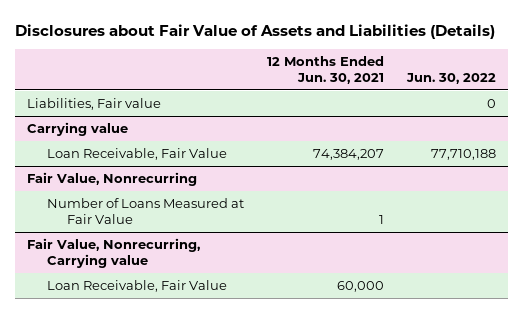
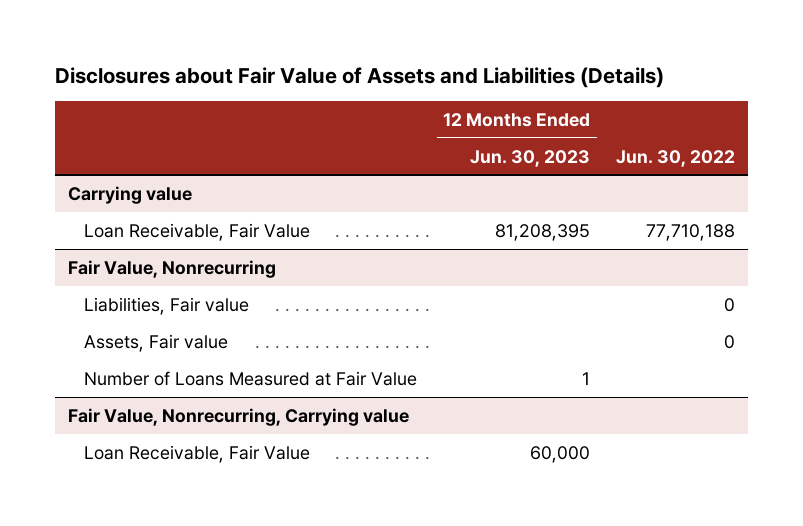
- | 12 Months Ended Jun. 30, 2021 | Jun. 30, 2022
+ | 12 Months Ended Jun. 30, 2023 | Jun. 30, 2022
- Liabilities, Fair value | | 0
@ Fair Value, Nonrecurring
+ Liabilities, Fair value | | 0
+ Assets, Fair value | | 0

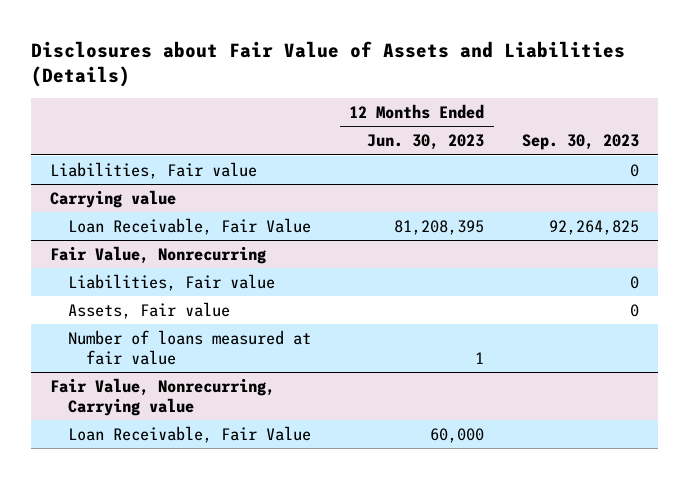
- | 12 Months Ended Jun. 30, 2023 | Jun. 30, 2022
+ | 12 Months Ended Jun. 30, 2023 | Sep. 30, 2023
+ Liabilities, Fair value | | 0
@ Fair Value, Nonrecurring
- Number of Loans Measured at Fair Value | 1 |
+ Number of loans measured at fair value | 1 |

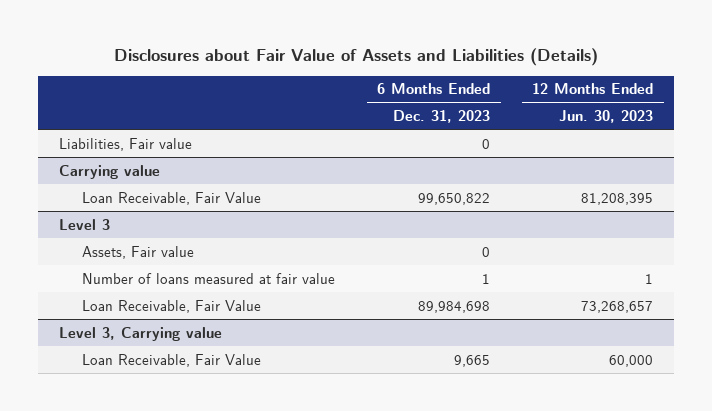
- | 12 Months Ended Jun. 30, 2023 | Sep. 30, 2023
+ | 6 Months Ended Dec. 31, 2023 | 12 Months Ended Jun. 30, 2023
- Fair Value, Nonrecurring
- Liabilities, Fair value | | 0
+ Level 3
- Fair Value, Nonrecurring, Carrying value
+ Loan Receivable, Fair Value | 89,984,698 | 73,268,657
+ Level 3, Carrying value

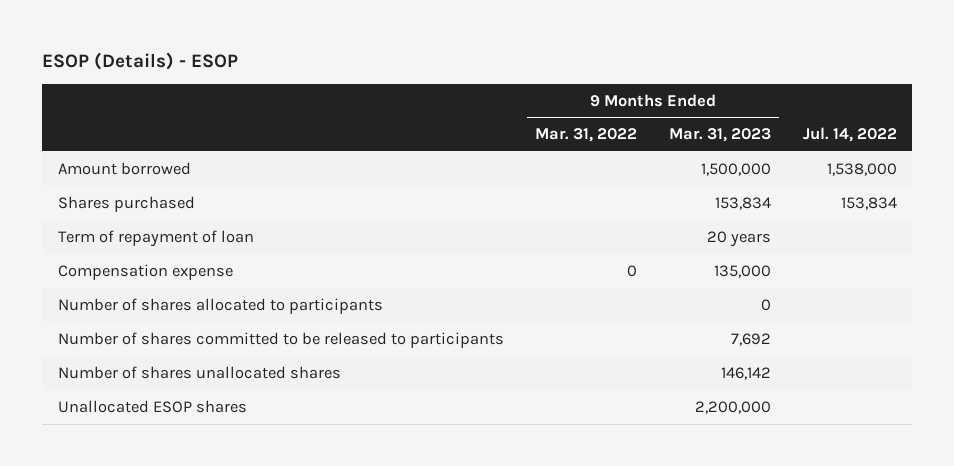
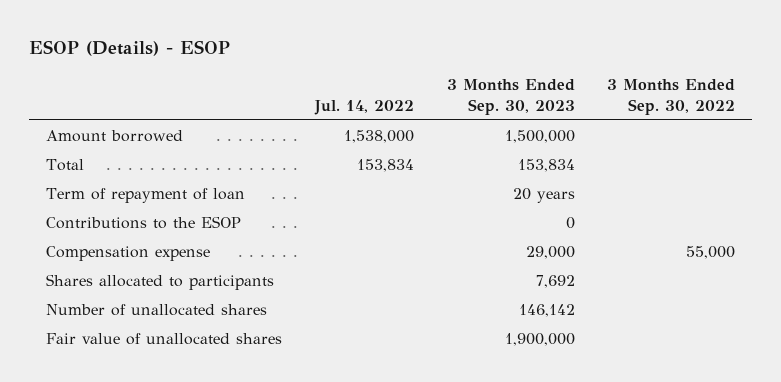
- | 9 Months Ended Mar. 31, 2022 | 9 Months Ended Mar. 31, 2023 | Jul. 14, 2022
+ | Jul. 14, 2022 | 3 Months Ended Sep. 30, 2023 | 3 Months Ended Sep. 30, 2022
- Shares purchased | | 153,834 | 153,834
+ Total | 153,834 | 153,834 |
+ Contributions to the ESOP | | 0 |
- Number of shares allocated to participants | | 0 |
- Number of shares committed to be released to participants | | 7,692 |
- Number of shares unallocated shares | | 146,142 |
- Unallocated ESOP shares | | 2,200,000 |
+ Shares allocated to participants | | 7,692 |
+ Number of unallocated shares | | 146,142 |
+ Fair value of unallocated shares | | 1,900,000 |

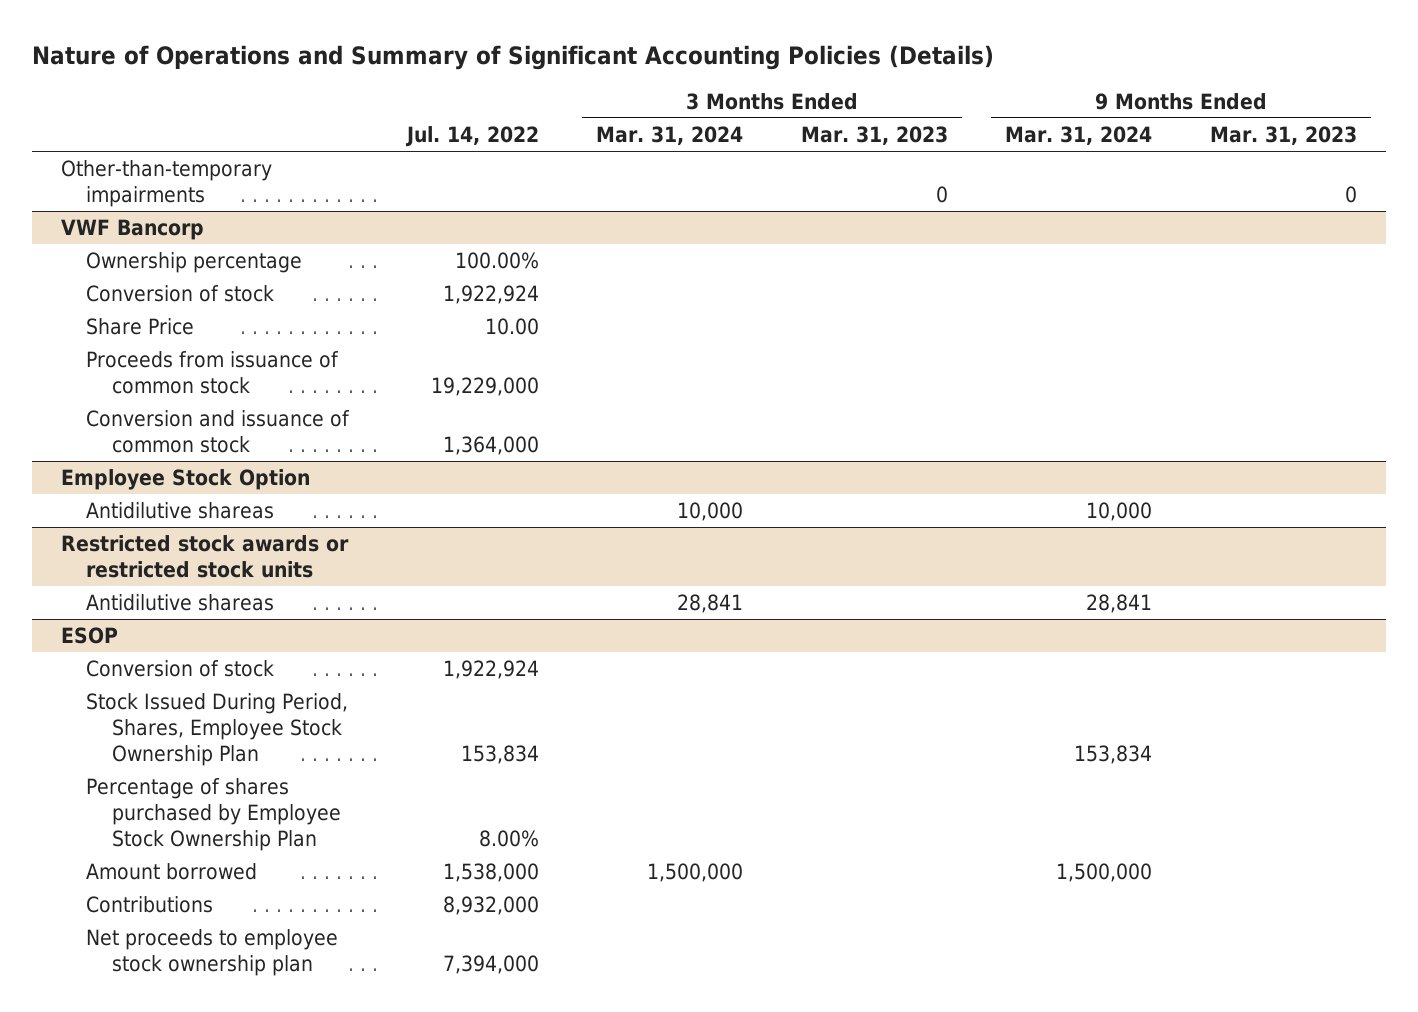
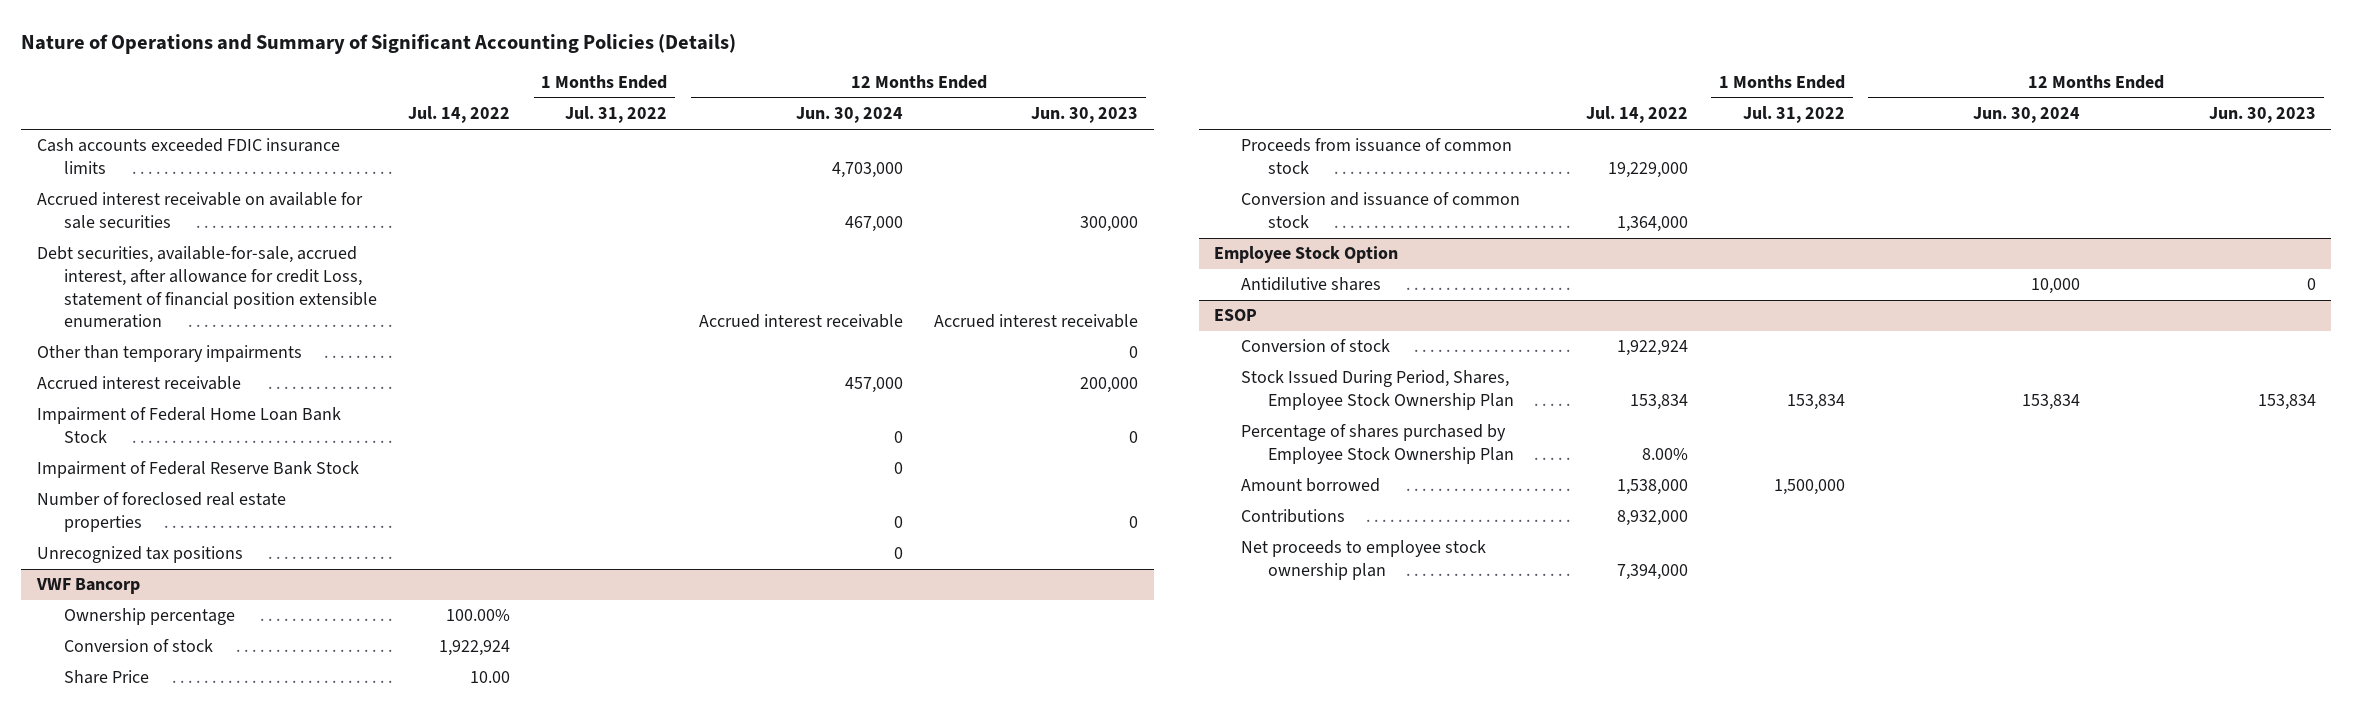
- | Jul. 14, 2022 | 3 Months Ended Mar. 31, 2024 | 3 Months Ended Mar. 31, 2023 | 9 Months Ended Mar. 31, 2024 | 9 Months Ended Mar. 31, 2023
+ | Jul. 14, 2022 | 1 Months Ended Jul. 31, 2022 | 12 Months Ended Jun. 30, 2024 | 12 Months Ended Jun. 30, 2023
- Other-than-temporary impairments | | | 0 | | 0
+ Cash accounts exceeded FDIC insurance limits | | | 4,703,000 |
+ Accrued interest receivable on available for sale securities | | | 467,000 | 300,000
+ Debt securities, available-for-sale, accrued interest, after allowance for credit Loss, statement of financial position extensible enumeration | | | Accrued interest receivable | Accrued interest receivable
+ Other than temporary impairments | | | | 0
+ Accrued interest receivable | | | 457,000 | 200,000
+ Impairment of Federal Home Loan Bank Stock | | | 0 | 0
+ Impairment of Federal Reserve Bank Stock | | | 0 |
+ Number of foreclosed real estate properties | | | 0 | 0
+ Unrecognized tax positions | | | 0 |
@ Employee Stock Option
- Antidilutive shareas | | 10,000 | | 10,000 |
- Restricted stock awards or restricted stock units
- Antidilutive shareas | | 28,841 | | 28,841 |
@ Employee Stock Option
+ Antidilutive shares | | | 10,000 | 0

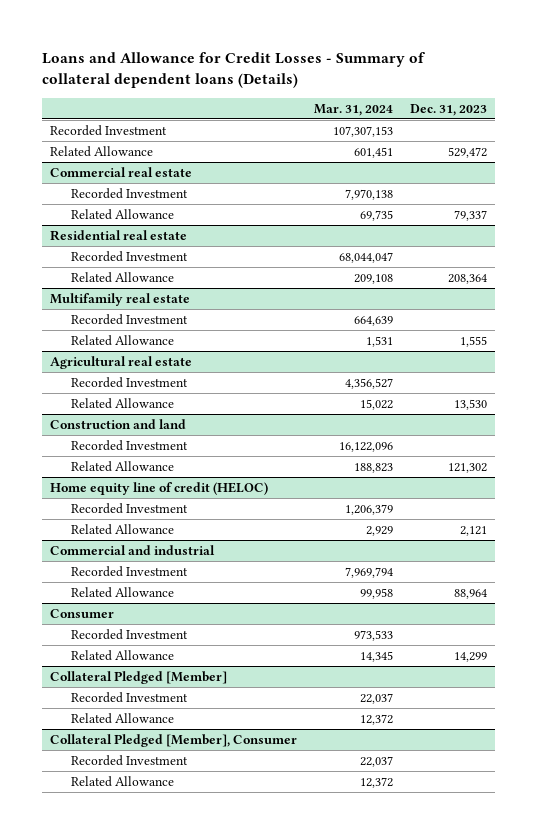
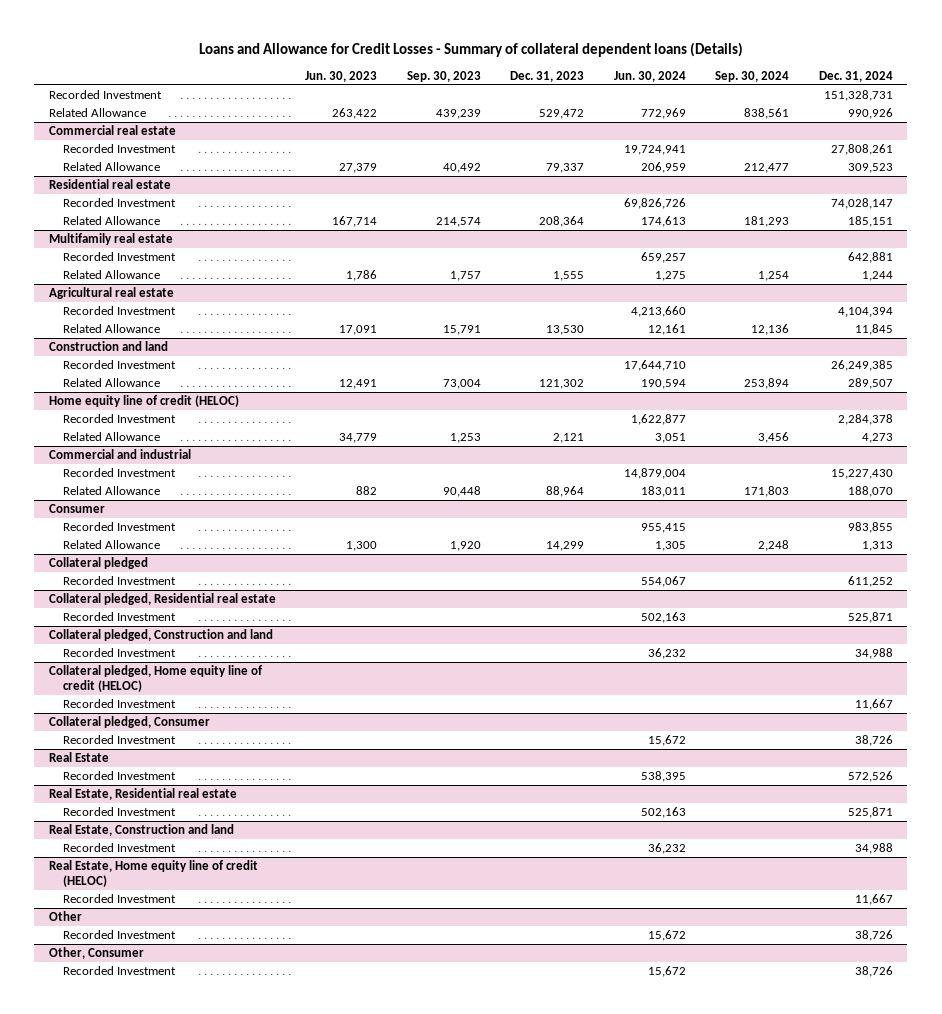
- | Mar. 31, 2024 | Dec. 31, 2023
+ | Jun. 30, 2023 | Sep. 30, 2023 | Dec. 31, 2023 | Jun. 30, 2024 | Sep. 30, 2024 | Dec. 31, 2024
- Collateral Pledged [Member]
+ Collateral pledged
- Related Allowance | 12,372 |
- Collateral Pledged [Member], Consumer
+ Collateral pledged, Residential real estate
+ Recorded Investment | | | | 502,163 | | 525,871
+ Collateral pledged, Construction and land
+ Recorded Investment | | | | 36,232 | | 34,988
+ Collateral pledged, Home equity line of credit (HELOC)
+ Recorded Investment | | | | | | 11,667
+ Collateral pledged, Consumer
- Related Allowance | 12,372 |
+ Real Estate
+ Recorded Investment | | | | 538,395 | | 572,526
+ Real Estate, Residential real estate
+ Recorded Investment | | | | 502,163 | | 525,871
+ Real Estate, Construction and land
+ Recorded Investment | | | | 36,232 | | 34,988
+ Real Estate, Home equity line of credit (HELOC)
+ Recorded Investment | | | | | | 11,667
+ Other
+ Recorded Investment | | | | 15,672 | | 38,726
+ Other, Consumer
+ Recorded Investment | | | | 15,672 | | 38,726

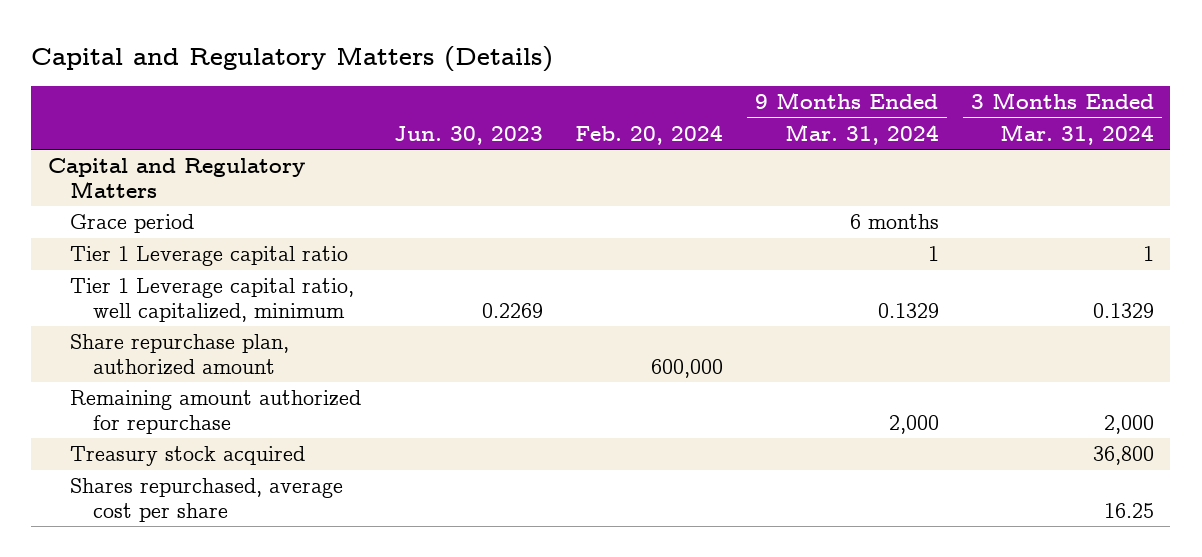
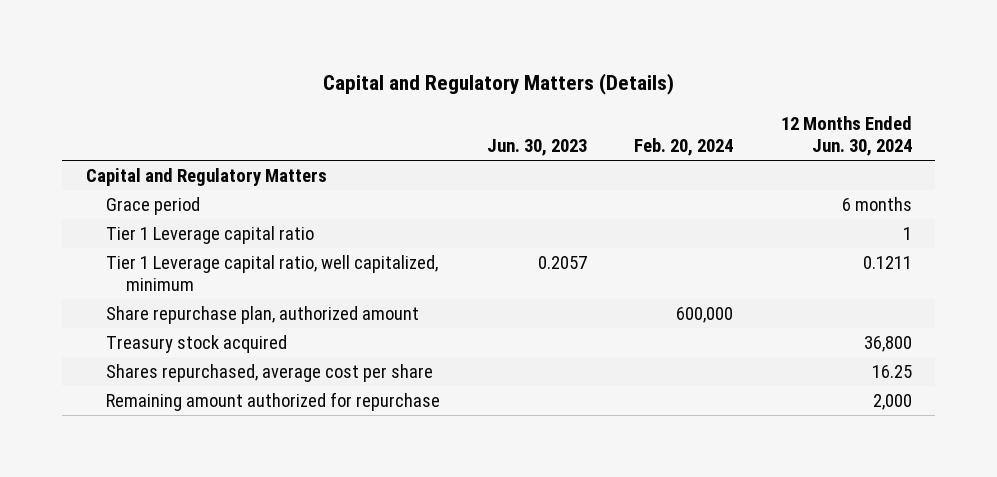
- | Jun. 30, 2023 | Feb. 20, 2024 | 9 Months Ended Mar. 31, 2024 | 3 Months Ended Mar. 31, 2024
+ | Jun. 30, 2023 | Feb. 20, 2024 | 12 Months Ended Jun. 30, 2024
- Tier 1 Leverage capital ratio, well capitalized, minimum | 0.2269 | | 0.1329 | 0.1329
+ Tier 1 Leverage capital ratio, well capitalized, minimum | 0.2057 | | 0.1211
moved down: Remaining amount authorized for repurchase | | | 2,000

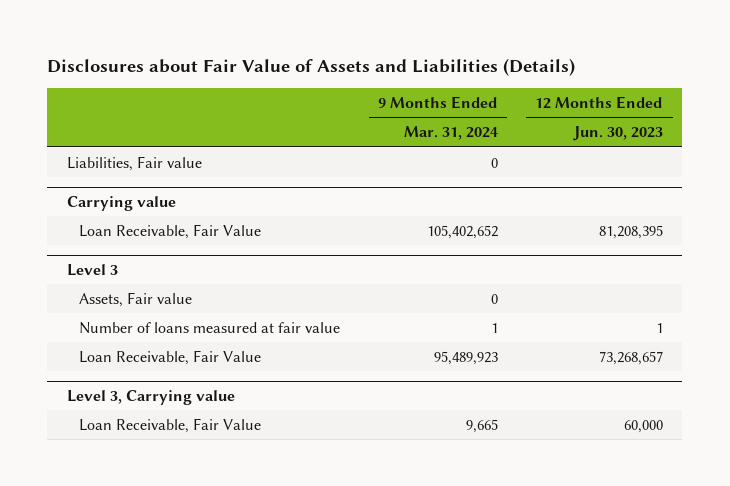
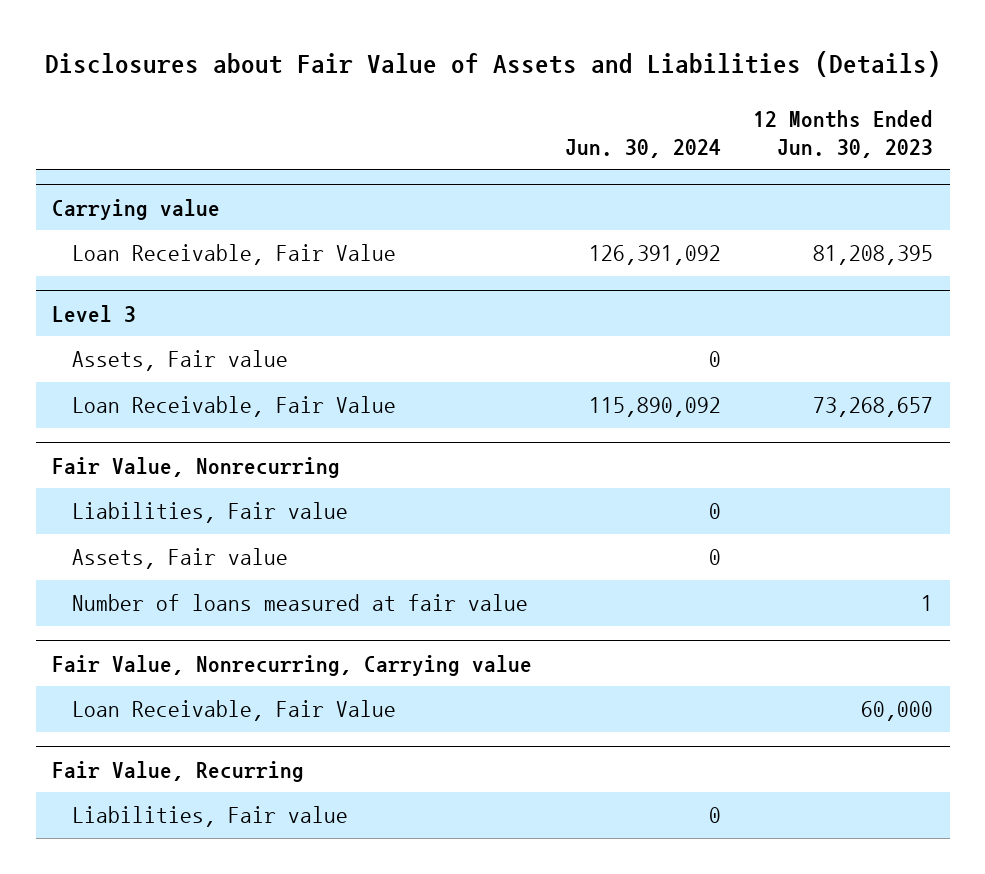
- | 9 Months Ended Mar. 31, 2024 | 12 Months Ended Jun. 30, 2023
+ | Jun. 30, 2024 | 12 Months Ended Jun. 30, 2023
- Liabilities, Fair value | 0 |
@ Level 3
- Number of loans measured at fair value | 1 | 1
- Level 3, Carrying value
+ Fair Value, Nonrecurring
+ Liabilities, Fair value | 0 |
+ Assets, Fair value | 0 |
+ Number of loans measured at fair value | | 1
+ Fair Value, Nonrecurring, Carrying value
+ Fair Value, Recurring
+ Liabilities, Fair value | 0 |

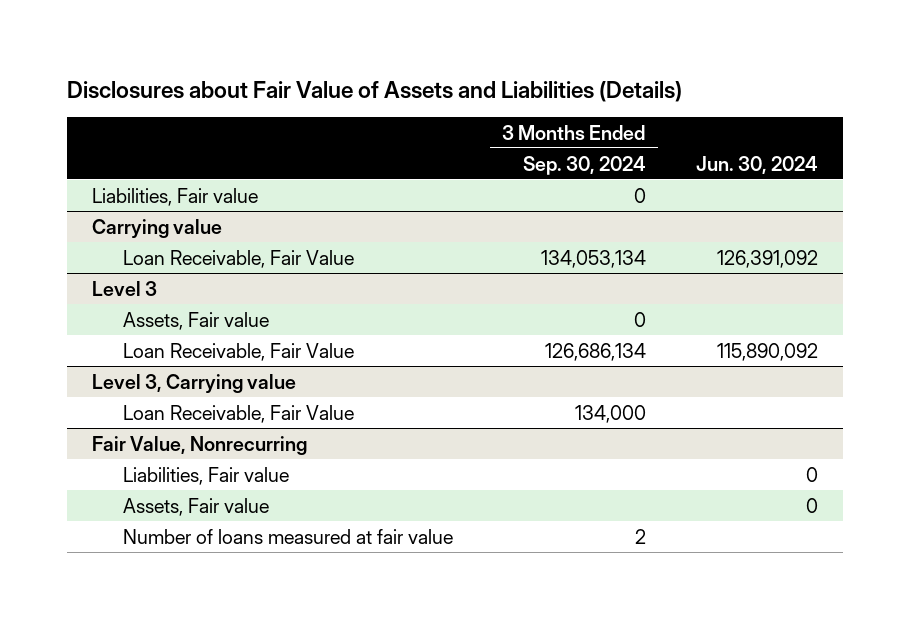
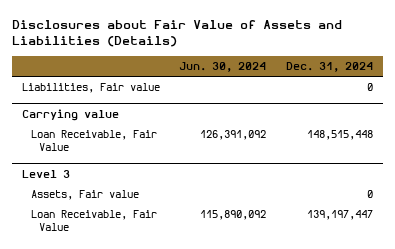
- | 3 Months Ended Sep. 30, 2024 | Jun. 30, 2024
+ | Jun. 30, 2024 | Dec. 31, 2024
- Level 3, Carrying value
- Loan Receivable, Fair Value | 134,000 |
- Fair Value, Nonrecurring
- Liabilities, Fair value | | 0
- Assets, Fair value | | 0
- Number of loans measured at fair value | 2 |

